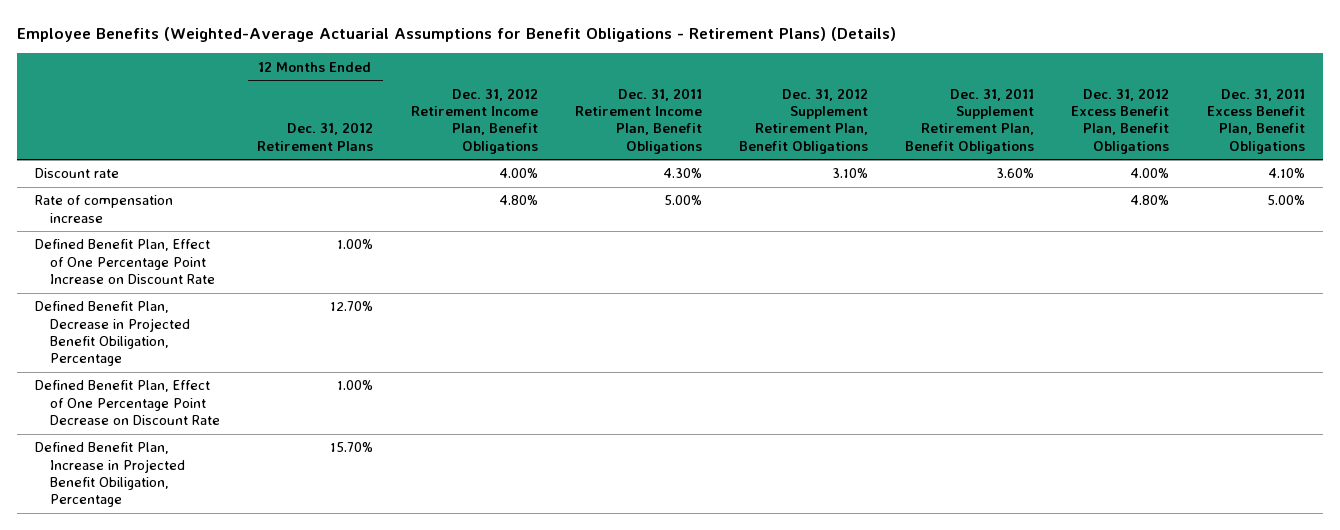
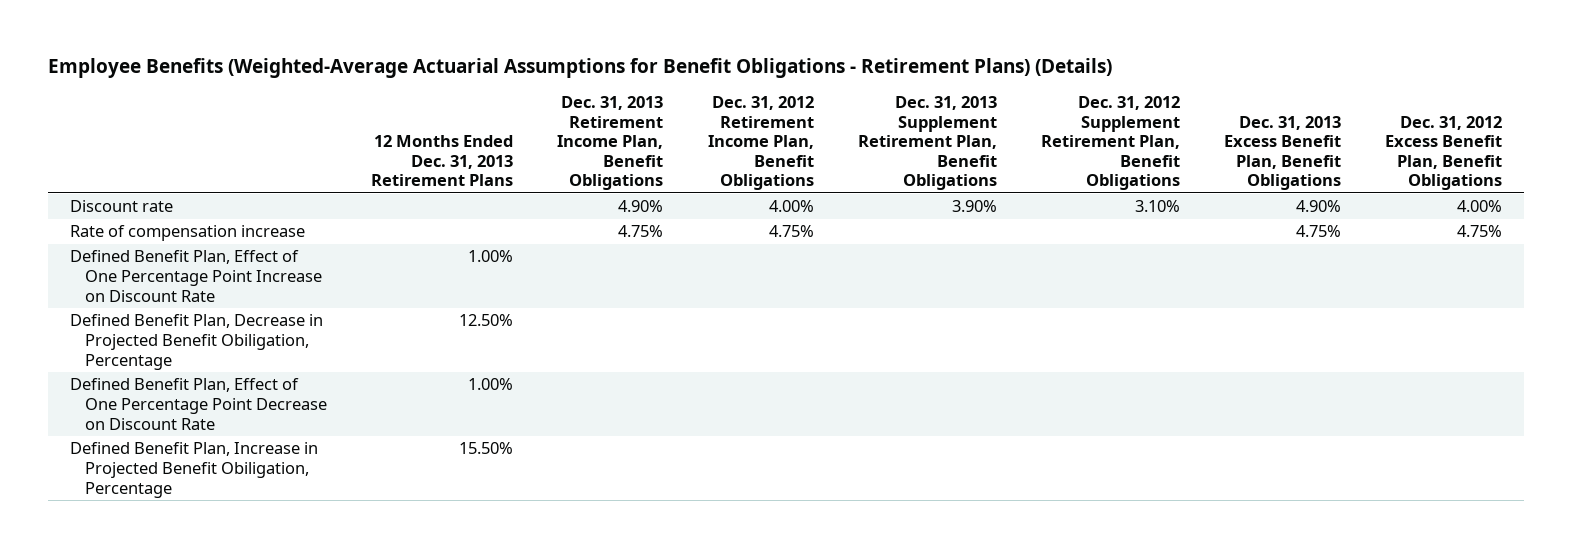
- | 12 Months Ended Dec. 31, 2012 Retirement Plans | Dec. 31, 2012 Retirement Income Plan, Benefit Obligations | Dec. 31, 2011 Retirement Income Plan, Benefit Obligations | Dec. 31, 2012 Supplement Retirement Plan, Benefit Obligations | Dec. 31, 2011 Supplement Retirement Plan, Benefit Obligations | Dec. 31, 2012 Excess Benefit Plan, Benefit Obligations | Dec. 31, 2011 Excess Benefit Plan, Benefit Obligations
+ | 12 Months Ended Dec. 31, 2013 Retirement Plans | Dec. 31, 2013 Retirement Income Plan, Benefit Obligations | Dec. 31, 2012 Retirement Income Plan, Benefit Obligations | Dec. 31, 2013 Supplement Retirement Plan, Benefit Obligations | Dec. 31, 2012 Supplement Retirement Plan, Benefit Obligations | Dec. 31, 2013 Excess Benefit Plan, Benefit Obligations | Dec. 31, 2012 Excess Benefit Plan, Benefit Obligations
- Rate of compensation increase | | 4.80% | 5.00% | | | 4.80% | 5.00%
+ Rate of compensation increase | | 4.75% | 4.75% | | | 4.75% | 4.75%

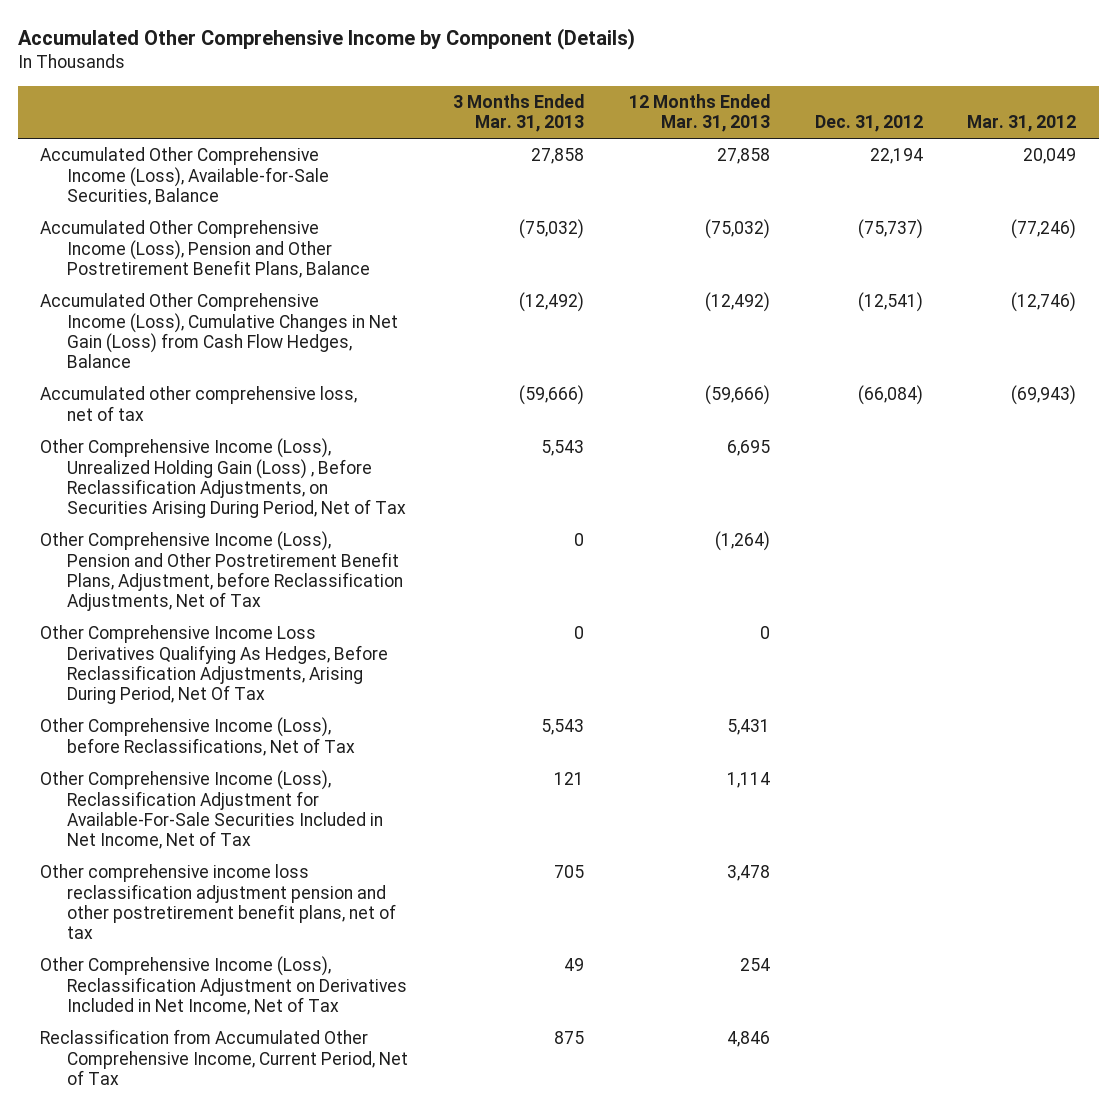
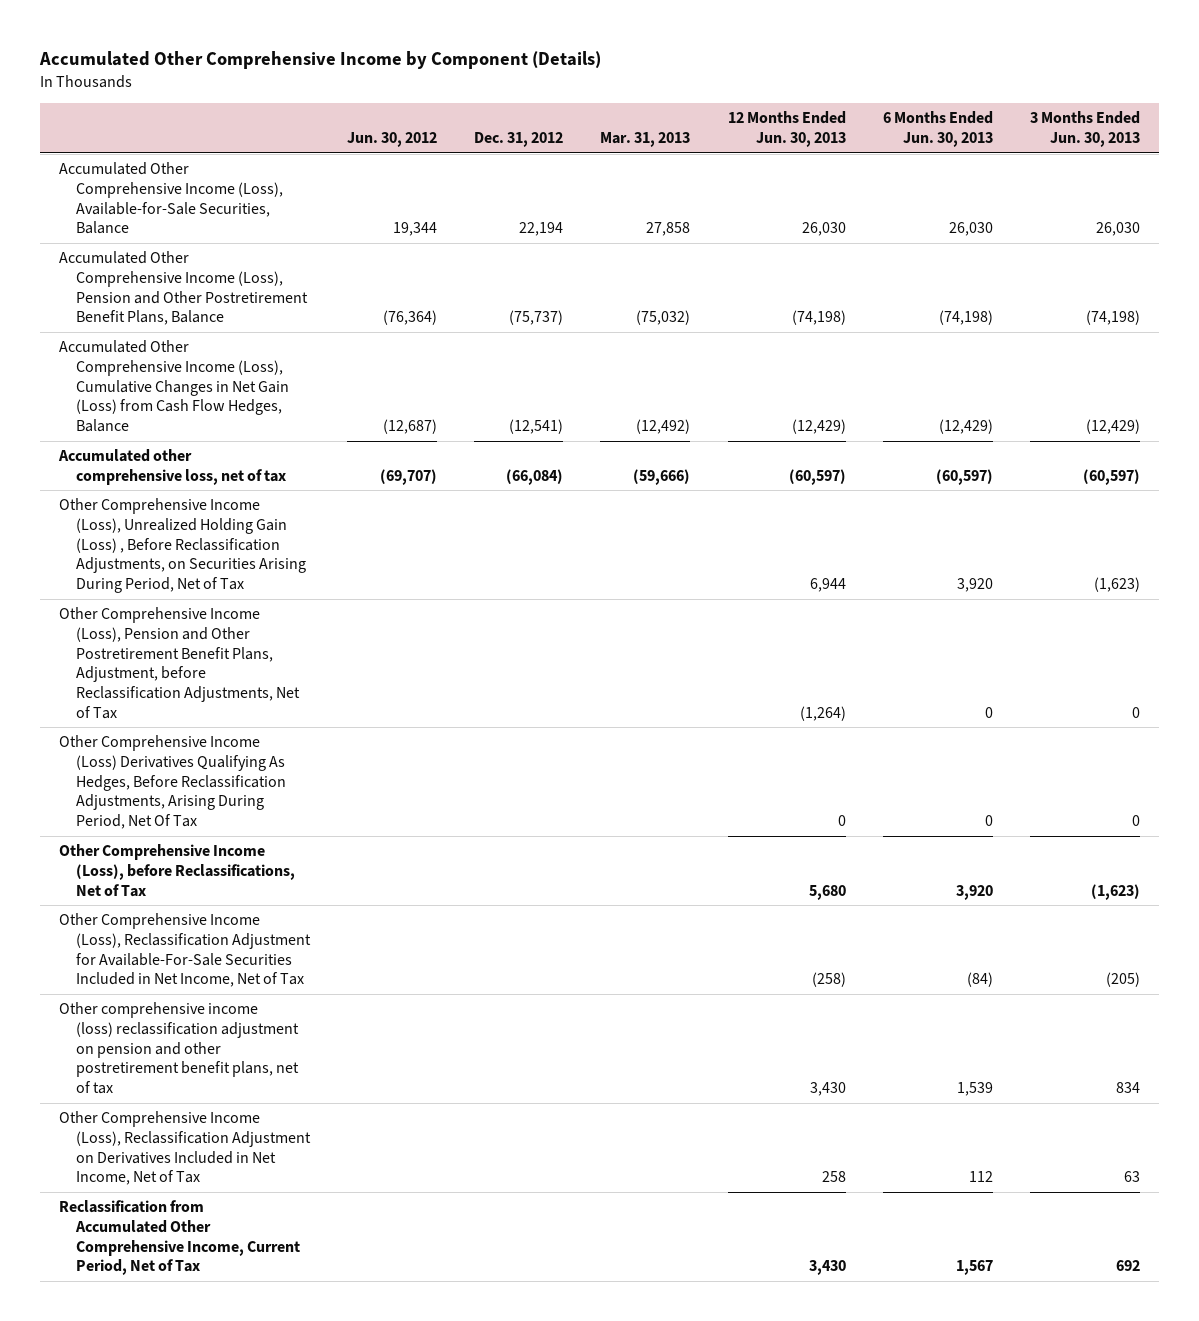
- | 3 Months Ended Mar. 31, 2013 | 12 Months Ended Mar. 31, 2013 | Dec. 31, 2012 | Mar. 31, 2012
+ | Jun. 30, 2012 | Dec. 31, 2012 | Mar. 31, 2013 | 12 Months Ended Jun. 30, 2013 | 6 Months Ended Jun. 30, 2013 | 3 Months Ended Jun. 30, 2013
- Other Comprehensive Income Loss Derivatives Qualifying As Hedges, Before Reclassification Adjustments, Arising During Period, Net Of Tax | 0 | 0 | |
+ Other Comprehensive Income (Loss) Derivatives Qualifying As Hedges, Before Reclassification Adjustments, Arising During Period, Net Of Tax | | | | 0 | 0 | 0
- Other comprehensive income loss reclassification adjustment pension and other postretirement benefit plans, net of tax | 705 | 3,478 | |
+ Other comprehensive income (loss) reclassification adjustment on pension and other postretirement benefit plans, net of tax | | | | 3,430 | 1,539 | 834

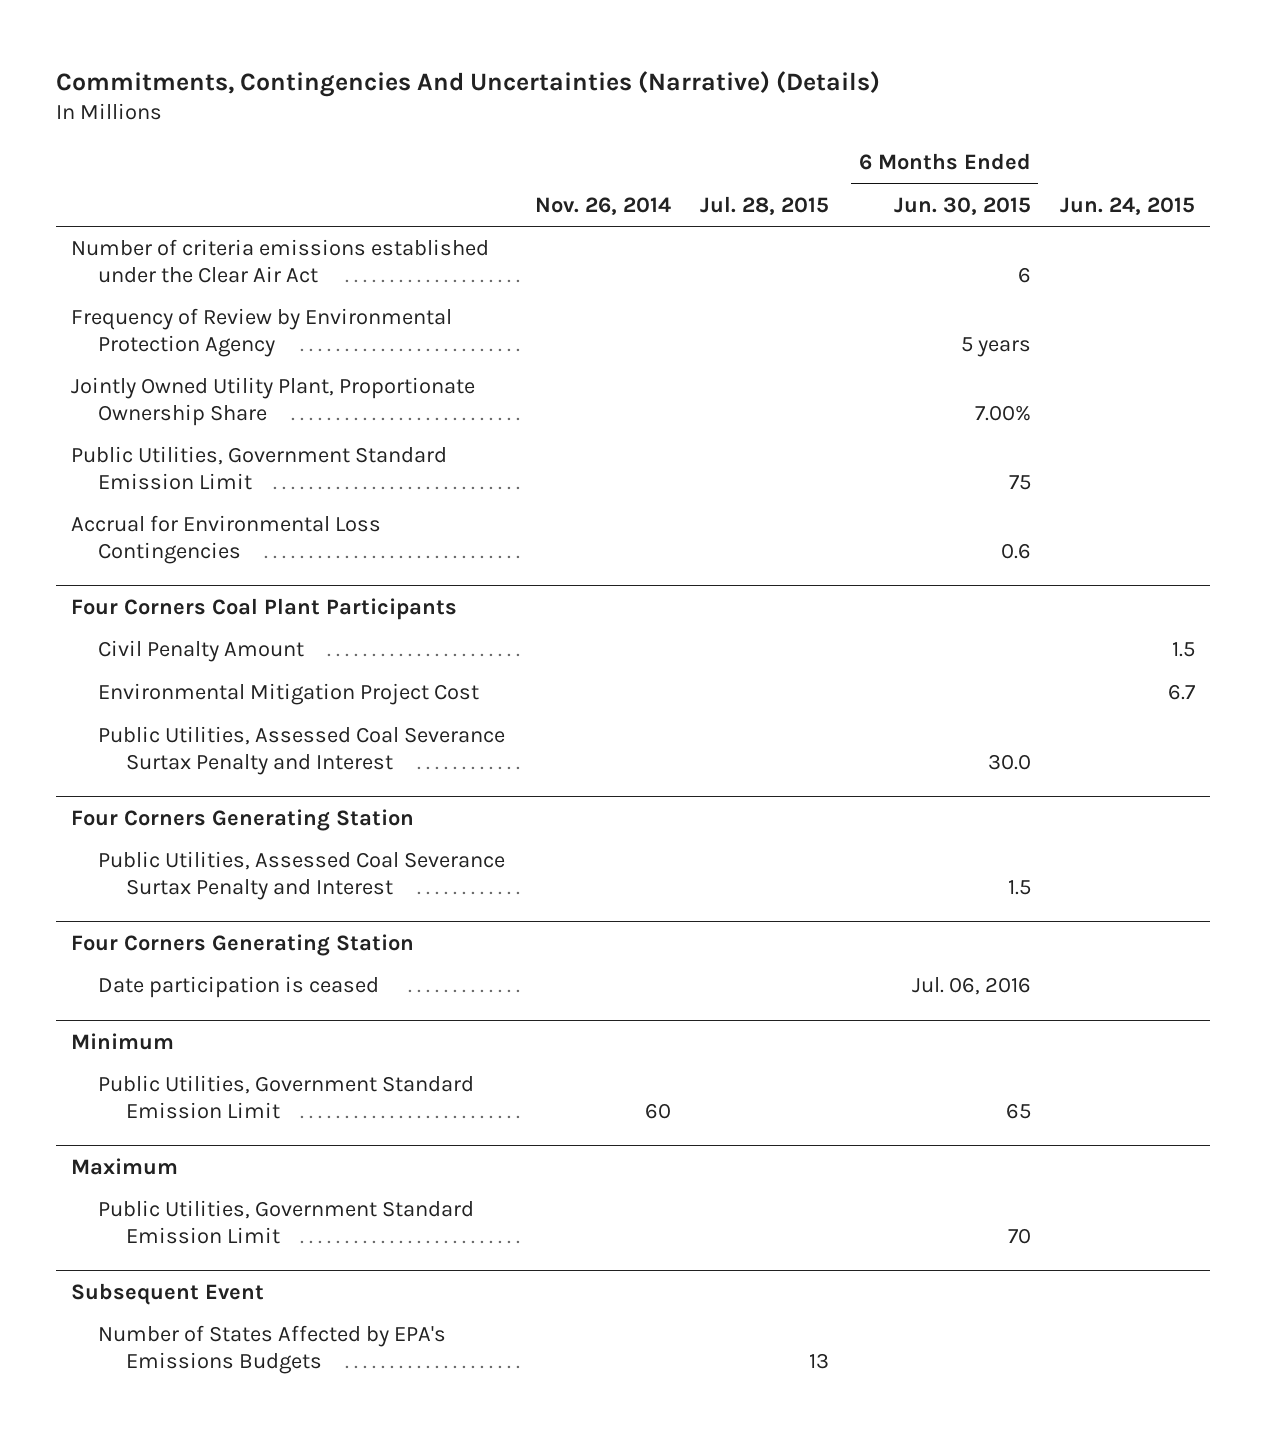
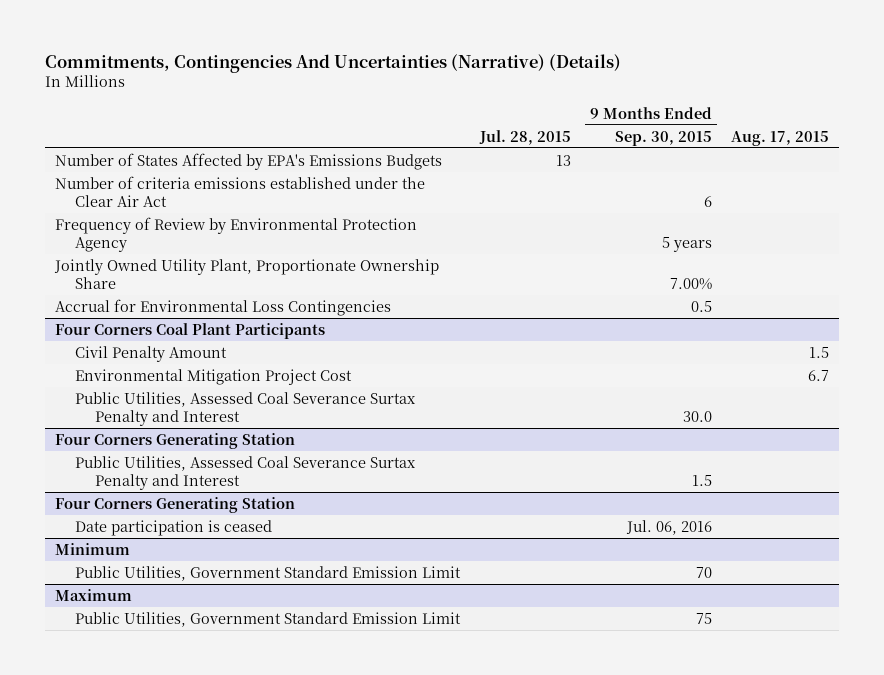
- | Nov. 26, 2014 | Jul. 28, 2015 | 6 Months Ended Jun. 30, 2015 | Jun. 24, 2015
+ | Jul. 28, 2015 | 9 Months Ended Sep. 30, 2015 | Aug. 17, 2015
+ Number of States Affected by EPA's Emissions Budgets | 13 | |
- Public Utilities, Government Standard Emission Limit | | | 75 |
- Subsequent Event
- Number of States Affected by EPA's Emissions Budgets | | 13 | |

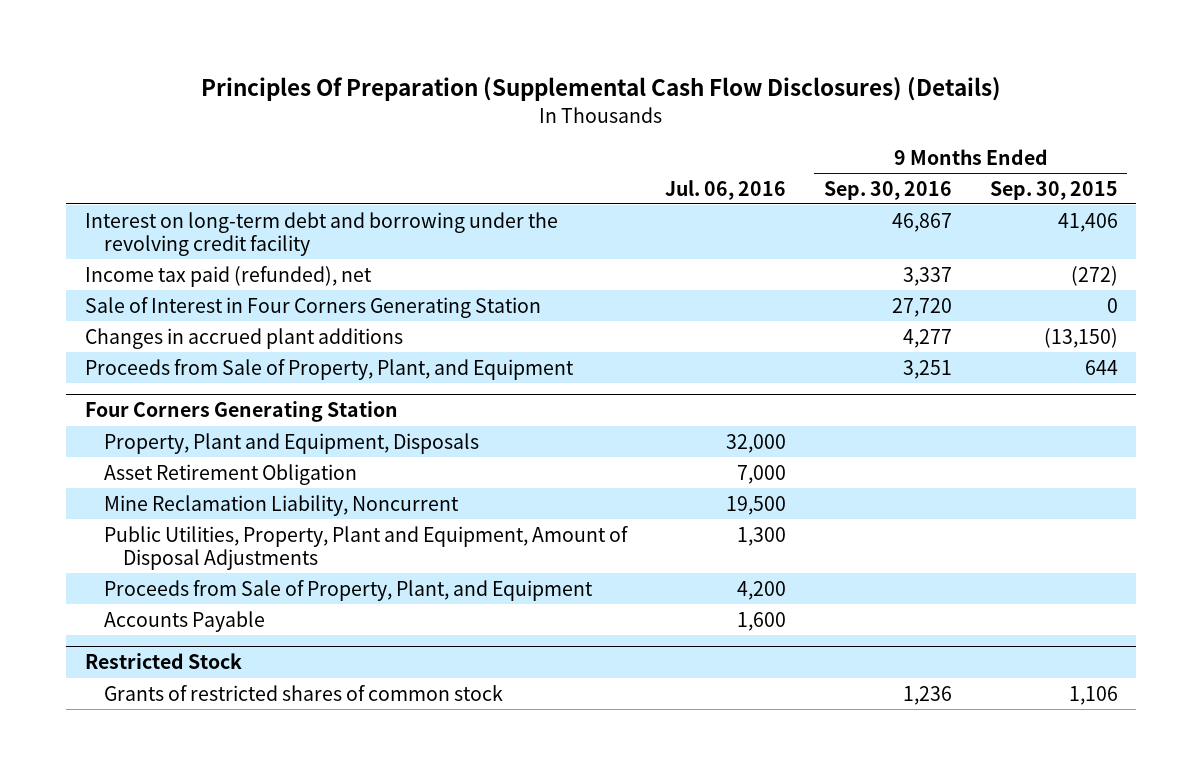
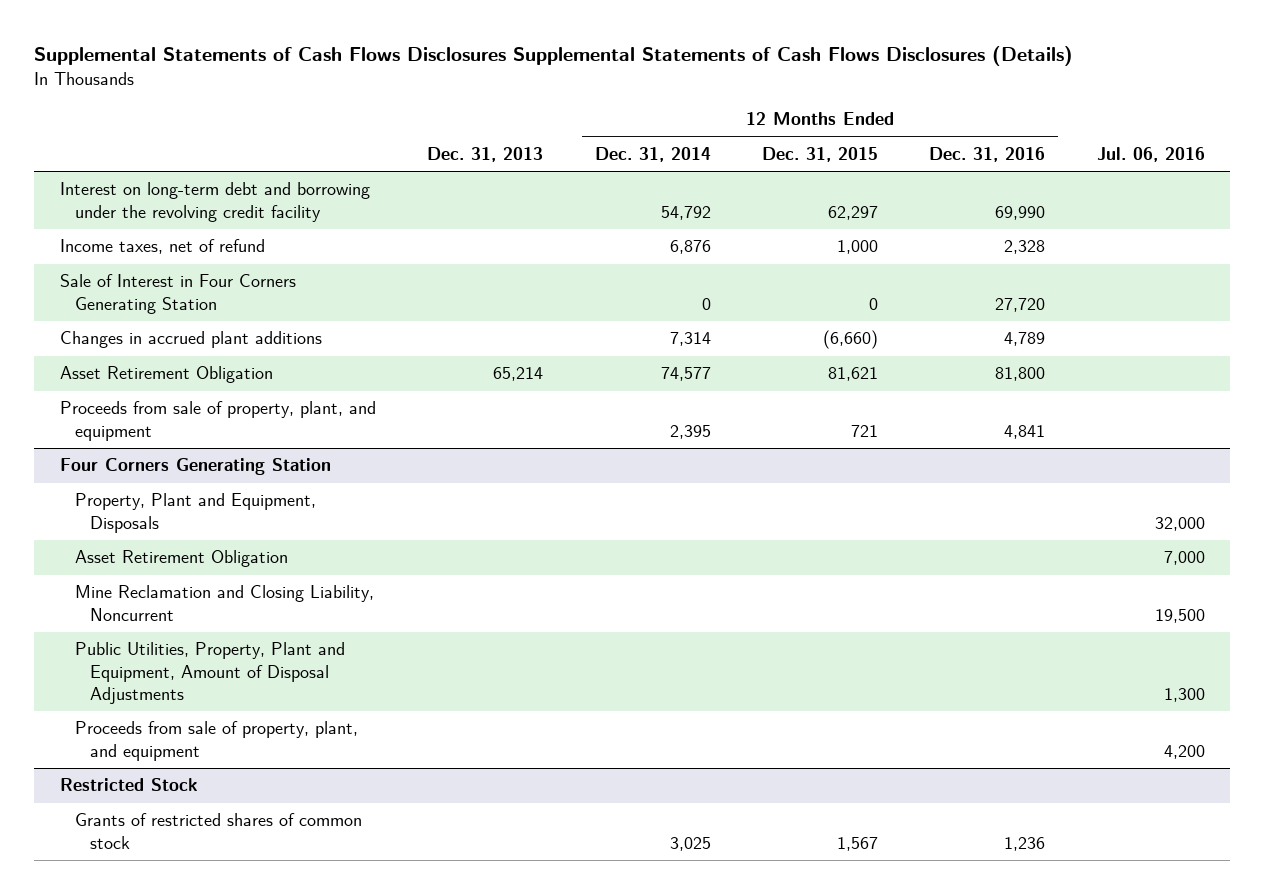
- Principles Of Preparation (Supplemental Cash Flow Disclosures) (Details)
+ Supplemental Statements of Cash Flows Disclosures Supplemental Statements of Cash Flows Disclosures (Details)
- | Jul. 06, 2016 | 9 Months Ended Sep. 30, 2016 | 9 Months Ended Sep. 30, 2015
+ | Dec. 31, 2013 | 12 Months Ended Dec. 31, 2014 | 12 Months Ended Dec. 31, 2015 | 12 Months Ended Dec. 31, 2016 | Jul. 06, 2016
- Income tax paid (refunded), net | | 3,337 | (272)
+ Income taxes, net of refund | | 6,876 | 1,000 | 2,328 |
- Proceeds from Sale of Property, Plant, and Equipment | | 3,251 | 644
+ Asset Retirement Obligation | 65,214 | 74,577 | 81,621 | 81,800 |
+ Proceeds from sale of property, plant, and equipment | | 2,395 | 721 | 4,841 |
@ Four Corners Generating Station
- Mine Reclamation Liability, Noncurrent | 19,500 | |
+ Mine Reclamation and Closing Liability, Noncurrent | | | | | 19,500
- Proceeds from Sale of Property, Plant, and Equipment | 4,200 | |
- Accounts Payable | 1,600 | |
+ Proceeds from sale of property, plant, and equipment | | | | | 4,200

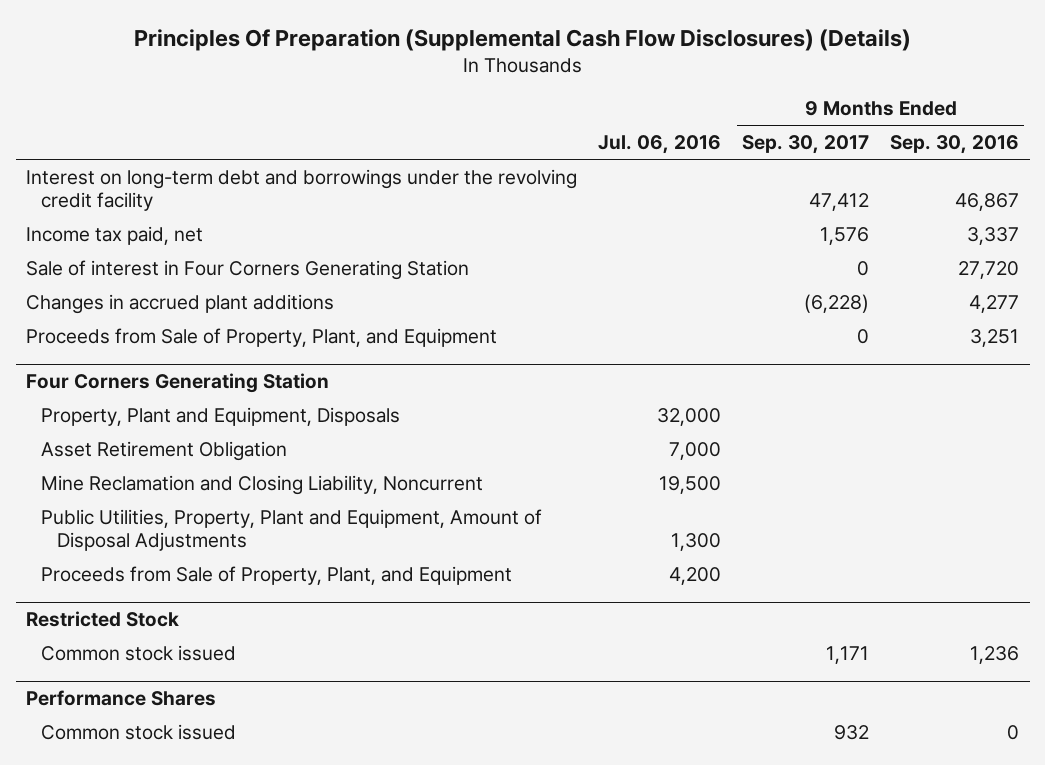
- Supplemental Statements of Cash Flows Disclosures Supplemental Statements of Cash Flows Disclosures (Details)
+ Principles Of Preparation (Supplemental Cash Flow Disclosures) (Details)
- | Dec. 31, 2013 | 12 Months Ended Dec. 31, 2014 | 12 Months Ended Dec. 31, 2015 | 12 Months Ended Dec. 31, 2016 | Jul. 06, 2016
+ | Jul. 06, 2016 | 9 Months Ended Sep. 30, 2017 | 9 Months Ended Sep. 30, 2016
- Interest on long-term debt and borrowing under the revolving credit facility | | 54,792 | 62,297 | 69,990 |
- Income taxes, net of refund | | 6,876 | 1,000 | 2,328 |
- Sale of Interest in Four Corners Generating Station | | 0 | 0 | 27,720 |
+ Interest on long-term debt and borrowings under the revolving credit facility | | 47,412 | 46,867
+ Income tax paid, net | | 1,576 | 3,337
+ Sale of interest in Four Corners Generating Station | | 0 | 27,720
- Asset Retirement Obligation | 65,214 | 74,577 | 81,621 | 81,800 |
- Proceeds from sale of property, plant, and equipment | | 2,395 | 721 | 4,841 |
+ Proceeds from Sale of Property, Plant, and Equipment | | 0 | 3,251
@ Four Corners Generating Station
- Proceeds from sale of property, plant, and equipment | | | | | 4,200
+ Proceeds from Sale of Property, Plant, and Equipment | 4,200 | |
@ Restricted Stock
- Grants of restricted shares of common stock | | 3,025 | 1,567 | 1,236 |
+ Common stock issued | | 1,171 | 1,236
+ Performance Shares
+ Common stock issued | | 932 | 0

